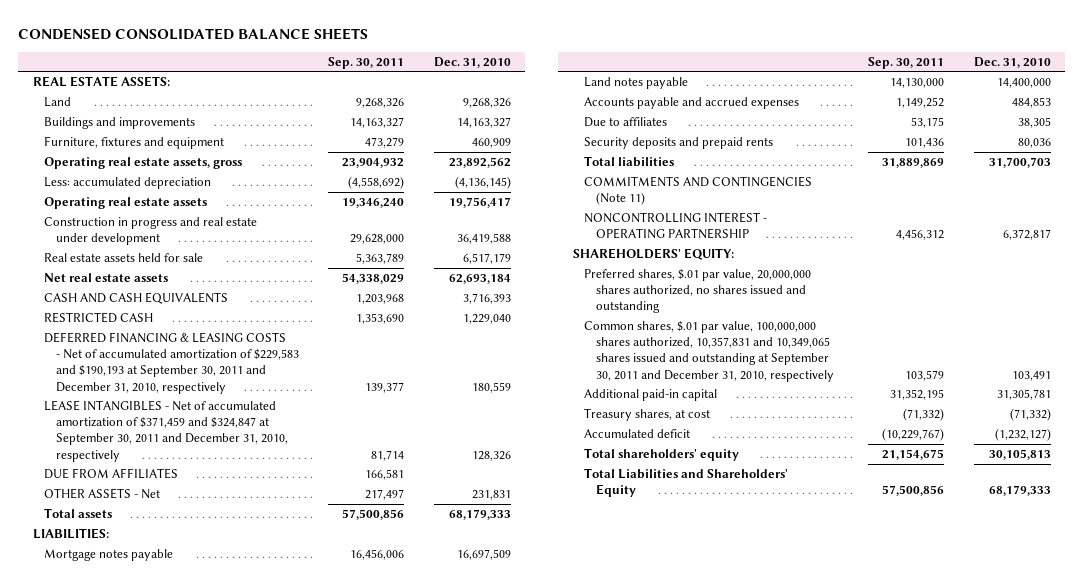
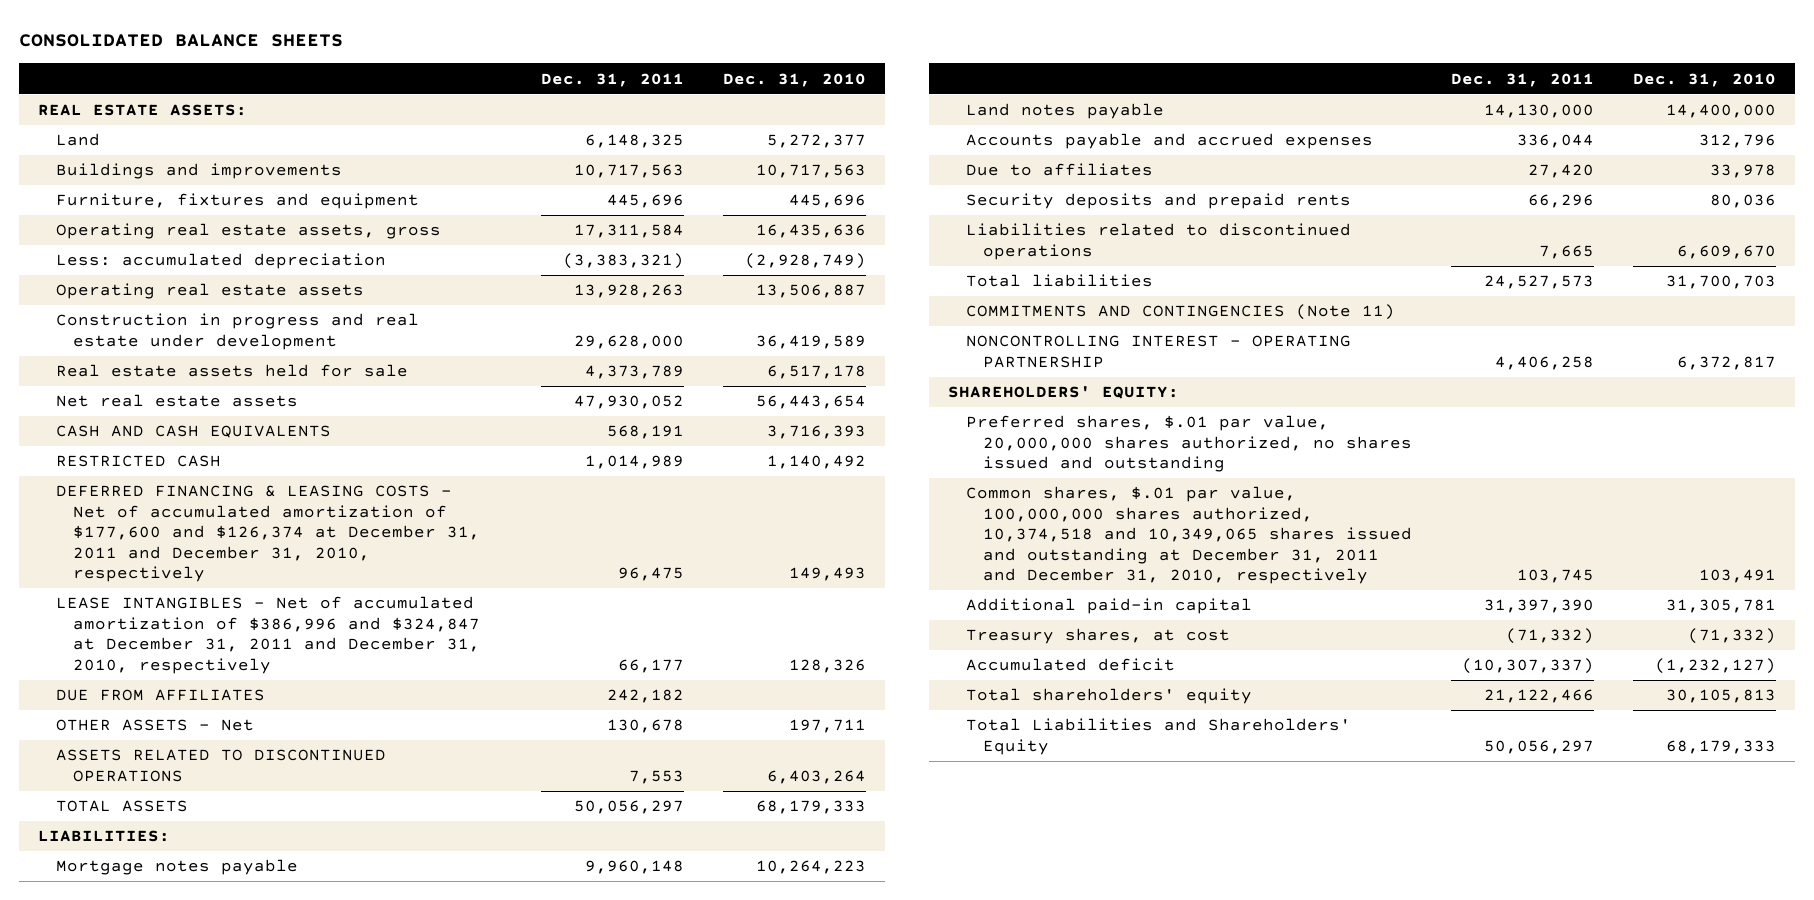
- CONDENSED CONSOLIDATED BALANCE SHEETS
+ CONSOLIDATED BALANCE SHEETS
- | Sep. 30, 2011 | Dec. 31, 2010
+ | Dec. 31, 2011 | Dec. 31, 2010
- Land | 9,268,326 | 9,268,326
- Buildings and improvements | 14,163,327 | 14,163,327
- Furniture, fixtures and equipment | 473,279 | 460,909
- Operating real estate assets, gross | 23,904,932 | 23,892,562
- Less: accumulated depreciation | (4,558,692) | (4,136,145)
- Operating real estate assets | 19,346,240 | 19,756,417
- Construction in progress and real estate under development | 29,628,000 | 36,419,588
- Real estate assets held for sale | 5,363,789 | 6,517,179
- Net real estate assets | 54,338,029 | 62,693,184
+ Land | 6,148,325 | 5,272,377
+ Buildings and improvements | 10,717,563 | 10,717,563
+ Furniture, fixtures and equipment | 445,696 | 445,696
+ Operating real estate assets, gross | 17,311,584 | 16,435,636
+ Less: accumulated depreciation | (3,383,321) | (2,928,749)
+ Operating real estate assets | 13,928,263 | 13,506,887
+ Construction in progress and real estate under development | 29,628,000 | 36,419,589
+ Real estate assets held for sale | 4,373,789 | 6,517,178
+ Net real estate assets | 47,930,052 | 56,443,654
- RESTRICTED CASH | 1,353,690 | 1,229,040
- DEFERRED FINANCING & LEASING COSTS - Net of accumulated amortization of $229,583 and $190,193 at September 30, 2011 and December 31, 2010, respectively | 139,377 | 180,559
- LEASE INTANGIBLES - Net of accumulated amortization of $371,459 and $324,847 at September 30, 2011 and December 31, 2010, respectively | 81,714 | 128,326
+ RESTRICTED CASH | 1,014,989 | 1,140,492
+ DEFERRED FINANCING & LEASING COSTS - Net of accumulated amortization of $177,600 and $126,374 at December 31, 2011 and December 31, 2010, respectively | 96,475 | 149,493
+ LEASE INTANGIBLES - Net of accumulated amortization of $386,996 and $324,847 at December 31, 2011 and December 31, 2010, respectively | 66,177 | 128,326
- OTHER ASSETS - Net | 217,497 | 231,831
- Total assets | 57,500,856 | 68,179,333
+ OTHER ASSETS - Net | 130,678 | 197,711
+ ASSETS RELATED TO DISCONTINUED OPERATIONS | 7,553 | 6,403,264
+ TOTAL ASSETS | 50,056,297 | 68,179,333
- Mortgage notes payable | 16,456,006 | 16,697,509
+ Mortgage notes payable | 9,960,148 | 10,264,223
- Accounts payable and accrued expenses | 1,149,252 | 484,853
- Due to affiliates | 53,175 | 38,305
+ Accounts payable and accrued expenses | 336,044 | 312,796
+ Due to affiliates | 27,420 | 33,978
+ Liabilities related to discontinued operations | 7,665 | 6,609,670
- Common shares, $.01 par value, 100,000,000 shares authorized, 10,357,831 and 10,349,065 shares issued and outstanding at September 30, 2011 and December 31, 2010, respectively | 103,579 | 103,491
+ Common shares, $.01 par value, 100,000,000 shares authorized, 10,374,518 and 10,349,065 shares issued and outstanding at December 31, 2011 and December 31, 2010, respectively | 103,745 | 103,491

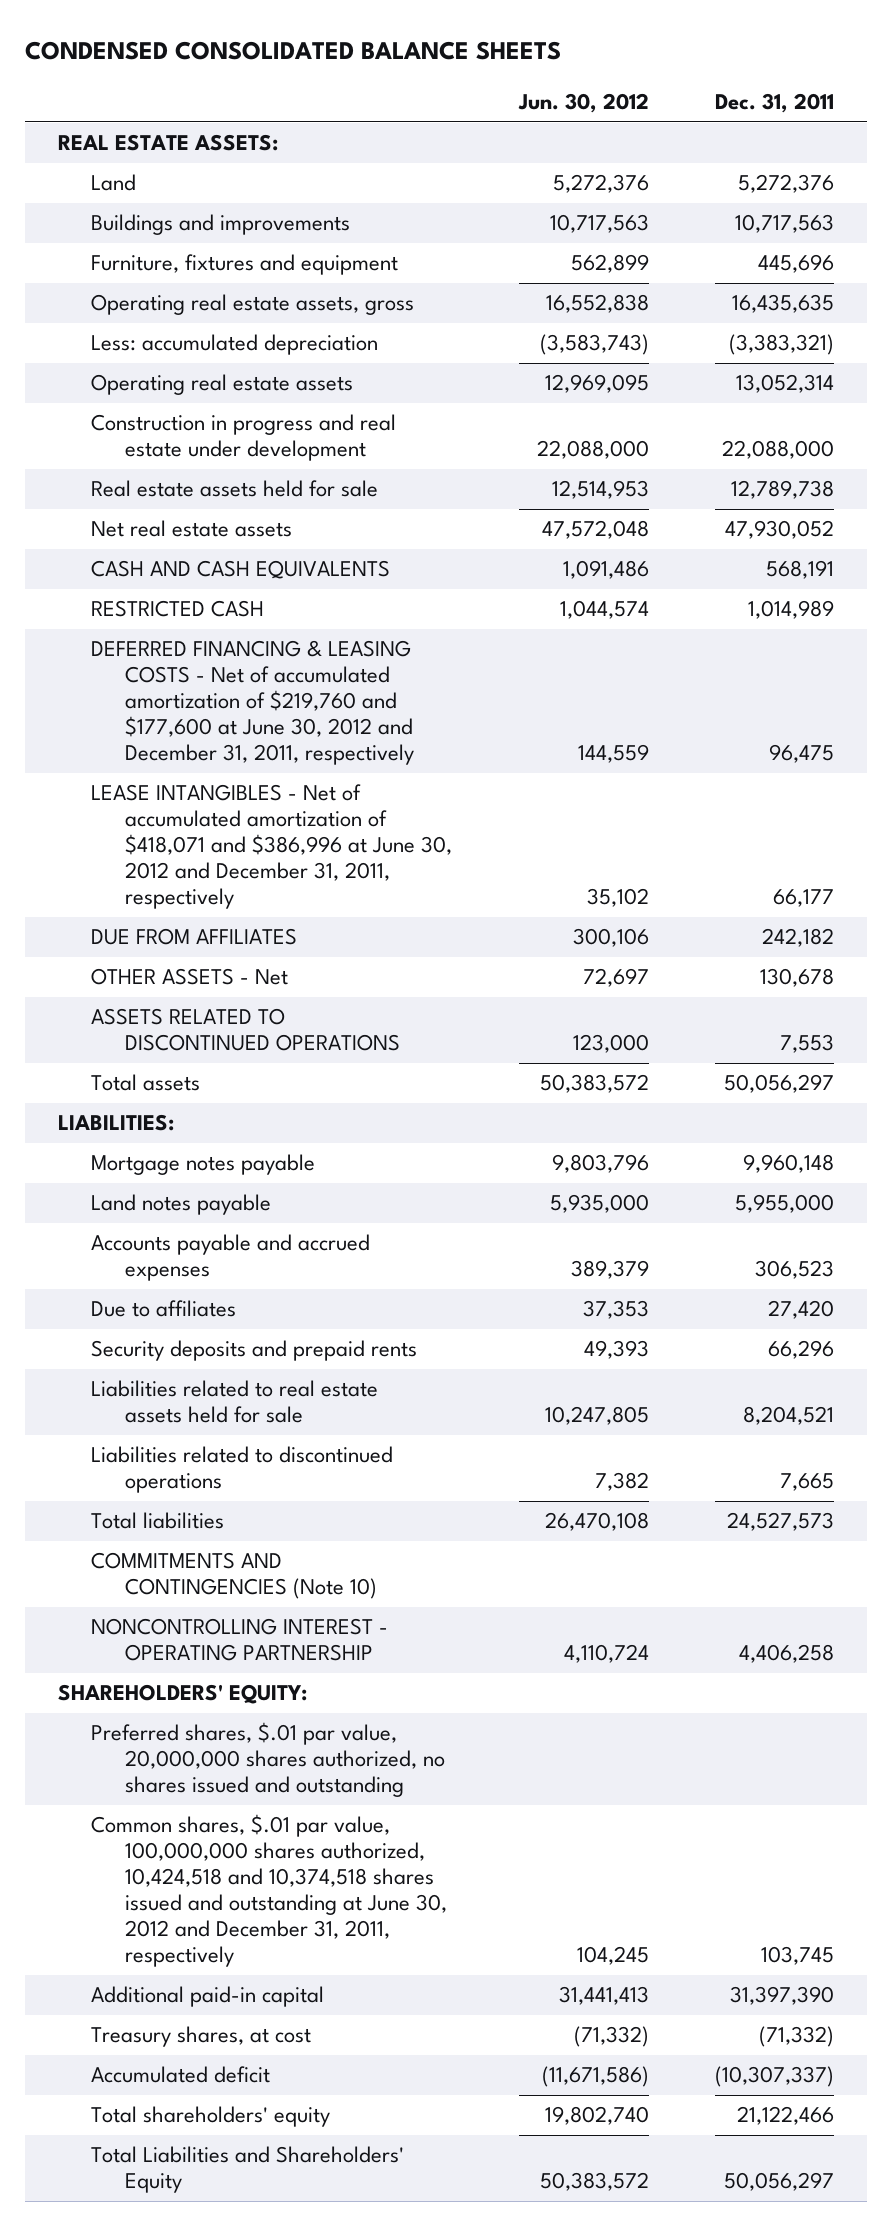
- CONSOLIDATED BALANCE SHEETS
+ CONDENSED CONSOLIDATED BALANCE SHEETS
- | Dec. 31, 2011 | Dec. 31, 2010
+ | Jun. 30, 2012 | Dec. 31, 2011
- Land | 6,148,325 | 5,272,377
+ Land | 5,272,376 | 5,272,376
- Operating real estate assets, gross | 17,311,584 | 16,435,636
+ Operating real estate assets, gross | 16,552,838 | 16,435,635
- Operating real estate assets | 13,928,263 | 13,506,887
- Construction in progress and real estate under development | 29,628,000 | 36,419,589
- Real estate assets held for sale | 4,373,789 | 6,517,178
+ Operating real estate assets | 12,969,095 | 13,052,314
+ Construction in progress and real estate under development | 22,088,000 | 22,088,000
+ Real estate assets held for sale | 12,514,953 | 12,789,738
- DEFERRED FINANCING & LEASING COSTS - Net of accumulated amortization of $177,600 and $126,374 at December 31, 2011 and December 31, 2010, respectively | 96,475 | 149,493
- LEASE INTANGIBLES - Net of accumulated amortization of $386,996 and $324,847 at December 31, 2011 and December 31, 2010, respectively | 66,177 | 128,326
+ DEFERRED FINANCING & LEASING COSTS - Net of accumulated amortization of $219,760 and $177,600 at June 30, 2012 and December 31, 2011, respectively | 144,559 | 96,475
+ LEASE INTANGIBLES - Net of accumulated amortization of $418,071 and $386,996 at June 30, 2012 and December 31, 2011, respectively | 35,102 | 66,177
- TOTAL ASSETS | 50,056,297 | 68,179,333
+ Total assets | 50,383,572 | 50,056,297
- Land notes payable | 14,130,000 | 14,400,000
- Accounts payable and accrued expenses | 336,044 | 312,796
+ Land notes payable | 5,935,000 | 5,955,000
+ Accounts payable and accrued expenses | 389,379 | 306,523
+ Liabilities related to real estate assets held for sale | 10,247,805 | 8,204,521
- COMMITMENTS AND CONTINGENCIES (Note 11)
+ COMMITMENTS AND CONTINGENCIES (Note 10)
- Common shares, $.01 par value, 100,000,000 shares authorized, 10,374,518 and 10,349,065 shares issued and outstanding at December 31, 2011 and December 31, 2010, respectively | 103,745 | 103,491
+ Common shares, $.01 par value, 100,000,000 shares authorized, 10,424,518 and 10,374,518 shares issued and outstanding at June 30, 2012 and December 31, 2011, respectively | 104,245 | 103,745

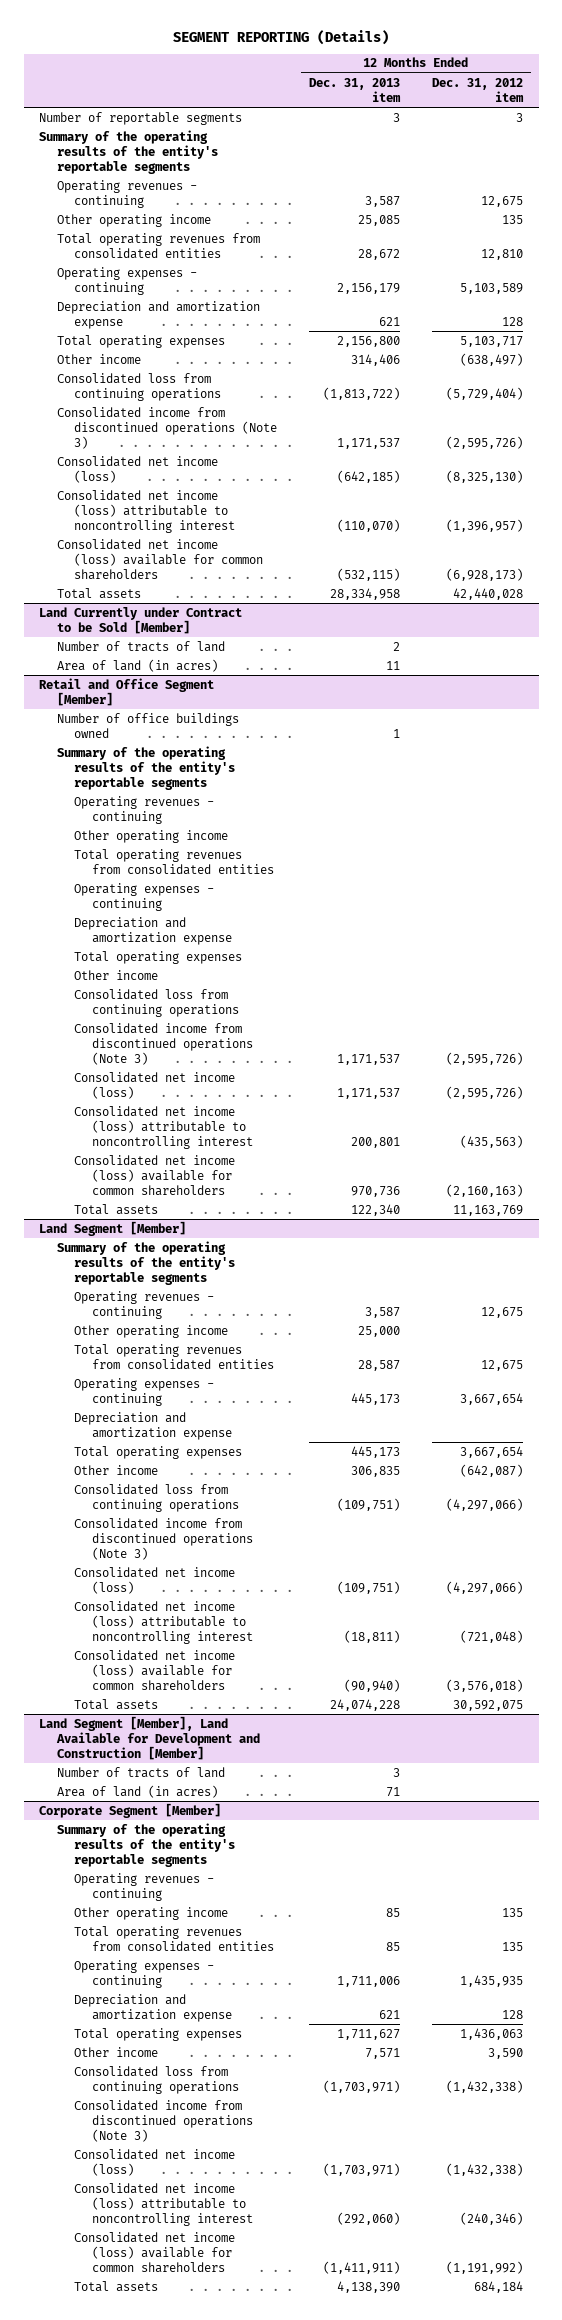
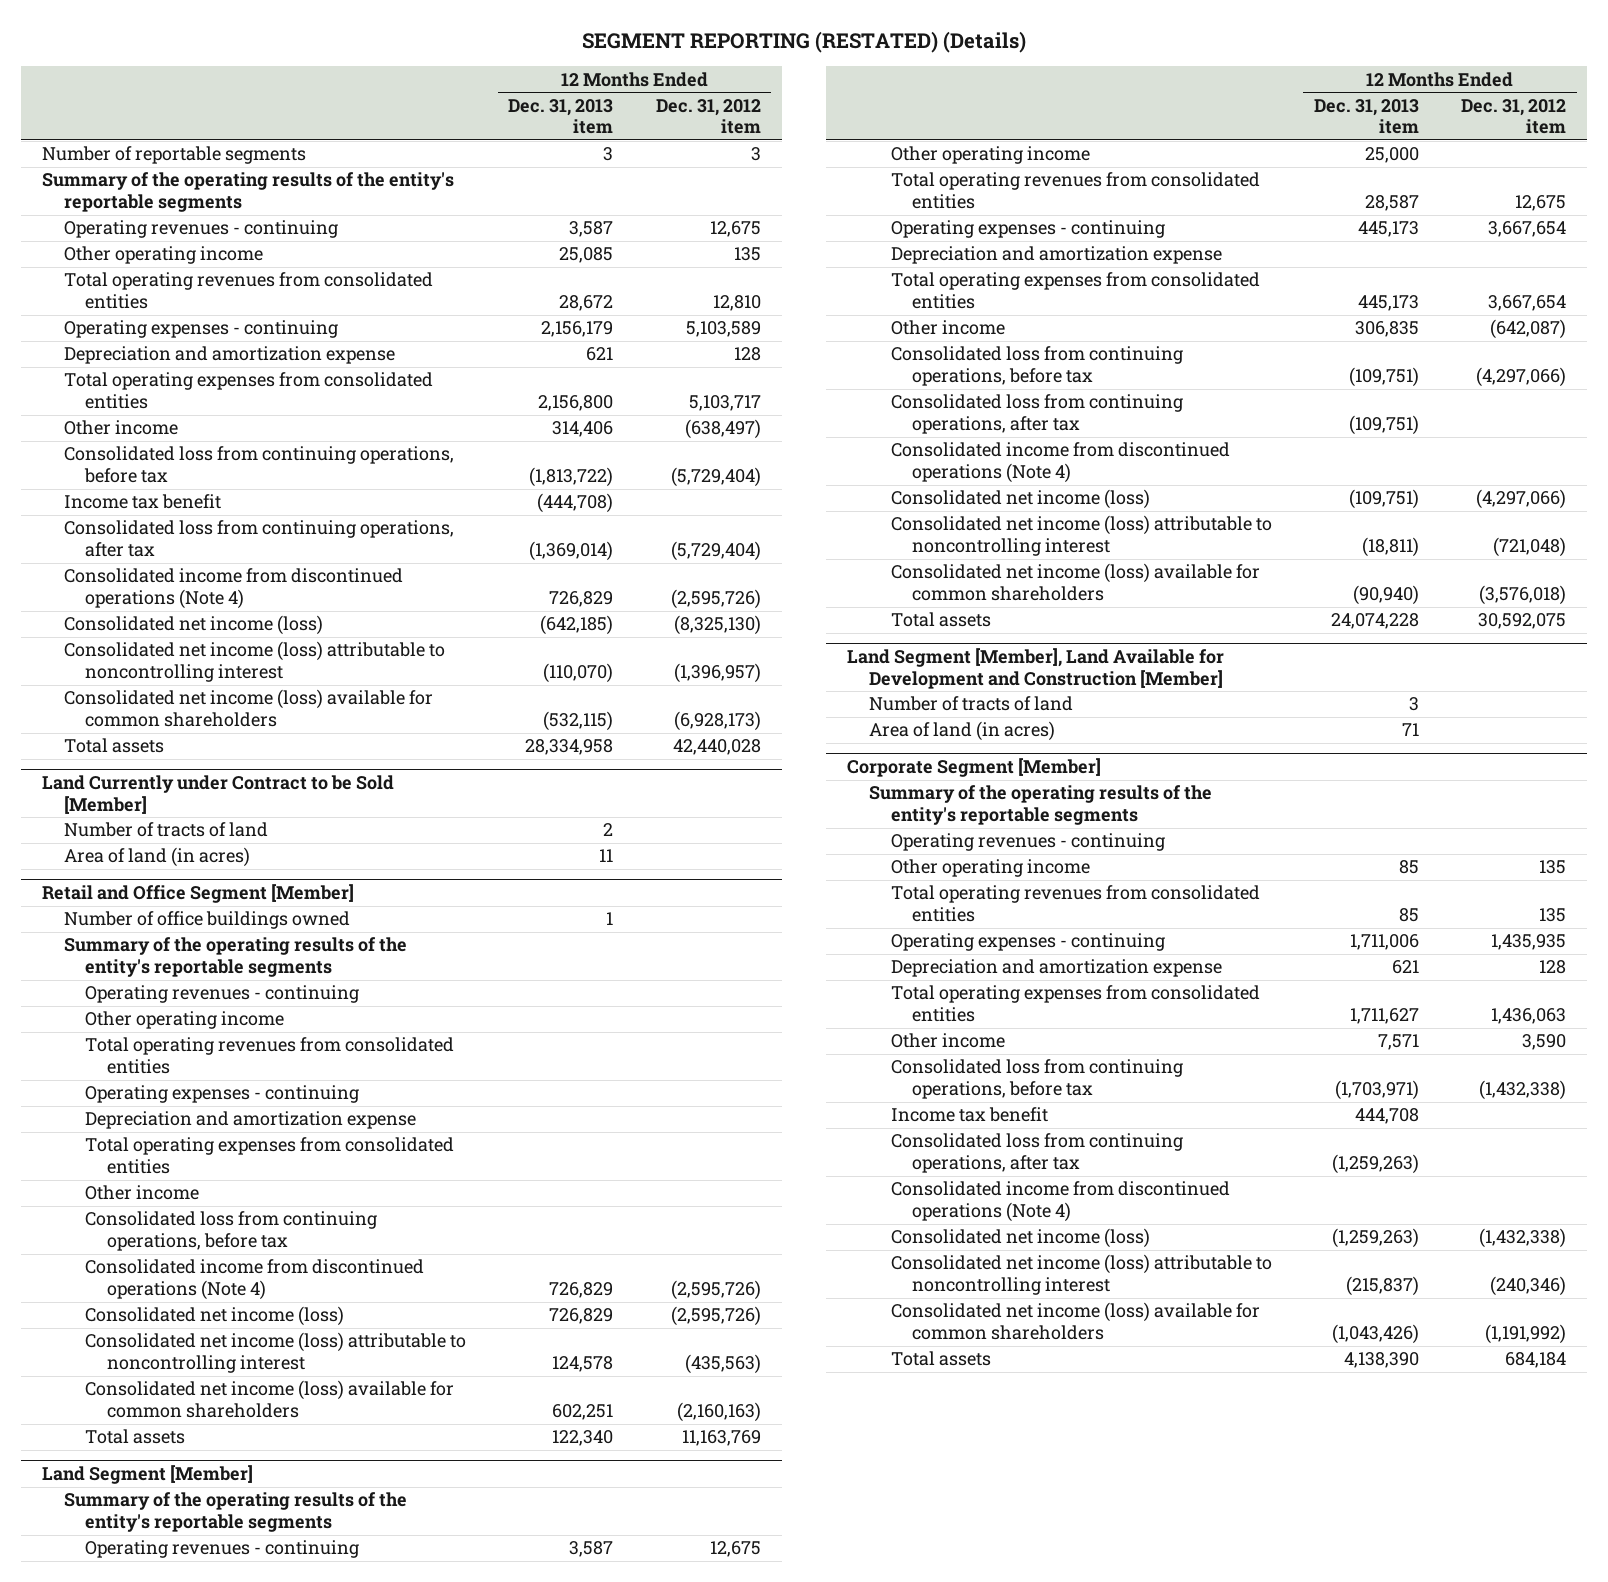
- SEGMENT REPORTING (Details)
+ SEGMENT REPORTING (RESTATED) (Details)
- Total operating expenses | 2,156,800 | 5,103,717
+ Total operating expenses from consolidated entities | 2,156,800 | 5,103,717
- Consolidated loss from continuing operations | (1,813,722) | (5,729,404)
- Consolidated income from discontinued operations (Note 3) | 1,171,537 | (2,595,726)
+ Consolidated loss from continuing operations, before tax | (1,813,722) | (5,729,404)
+ Income tax benefit | (444,708) |
+ Consolidated loss from continuing operations, after tax | (1,369,014) | (5,729,404)
+ Consolidated income from discontinued operations (Note 4) | 726,829 | (2,595,726)
@ Retail and Office Segment [Member]
- Total operating expenses
+ Total operating expenses from consolidated entities
- Consolidated loss from continuing operations
- Consolidated income from discontinued operations (Note 3) | 1,171,537 | (2,595,726)
- Consolidated net income (loss) | 1,171,537 | (2,595,726)
- Consolidated net income (loss) attributable to noncontrolling interest | 200,801 | (435,563)
- Consolidated net income (loss) available for common shareholders | 970,736 | (2,160,163)
+ Consolidated loss from continuing operations, before tax
+ Consolidated income from discontinued operations (Note 4) | 726,829 | (2,595,726)
+ Consolidated net income (loss) | 726,829 | (2,595,726)
+ Consolidated net income (loss) attributable to noncontrolling interest | 124,578 | (435,563)
+ Consolidated net income (loss) available for common shareholders | 602,251 | (2,160,163)
@ Land Segment [Member]
- Total operating expenses | 445,173 | 3,667,654
+ Total operating expenses from consolidated entities | 445,173 | 3,667,654
- Consolidated loss from continuing operations | (109,751) | (4,297,066)
- Consolidated income from discontinued operations (Note 3)
+ Consolidated loss from continuing operations, before tax | (109,751) | (4,297,066)
+ Consolidated loss from continuing operations, after tax | (109,751) |
+ Consolidated income from discontinued operations (Note 4)
@ Corporate Segment [Member]
- Total operating expenses | 1,711,627 | 1,436,063
+ Total operating expenses from consolidated entities | 1,711,627 | 1,436,063
- Consolidated loss from continuing operations | (1,703,971) | (1,432,338)
- Consolidated income from discontinued operations (Note 3)
- Consolidated net income (loss) | (1,703,971) | (1,432,338)
- Consolidated net income (loss) attributable to noncontrolling interest | (292,060) | (240,346)
- Consolidated net income (loss) available for common shareholders | (1,411,911) | (1,191,992)
+ Consolidated loss from continuing operations, before tax | (1,703,971) | (1,432,338)
+ Income tax benefit | 444,708 |
+ Consolidated loss from continuing operations, after tax | (1,259,263) |
+ Consolidated income from discontinued operations (Note 4)
+ Consolidated net income (loss) | (1,259,263) | (1,432,338)
+ Consolidated net income (loss) attributable to noncontrolling interest | (215,837) | (240,346)
+ Consolidated net income (loss) available for common shareholders | (1,043,426) | (1,191,992)

